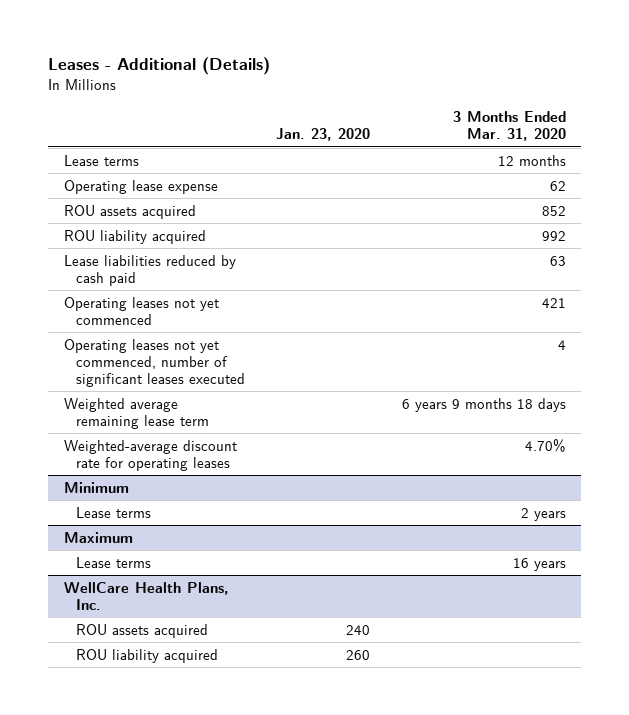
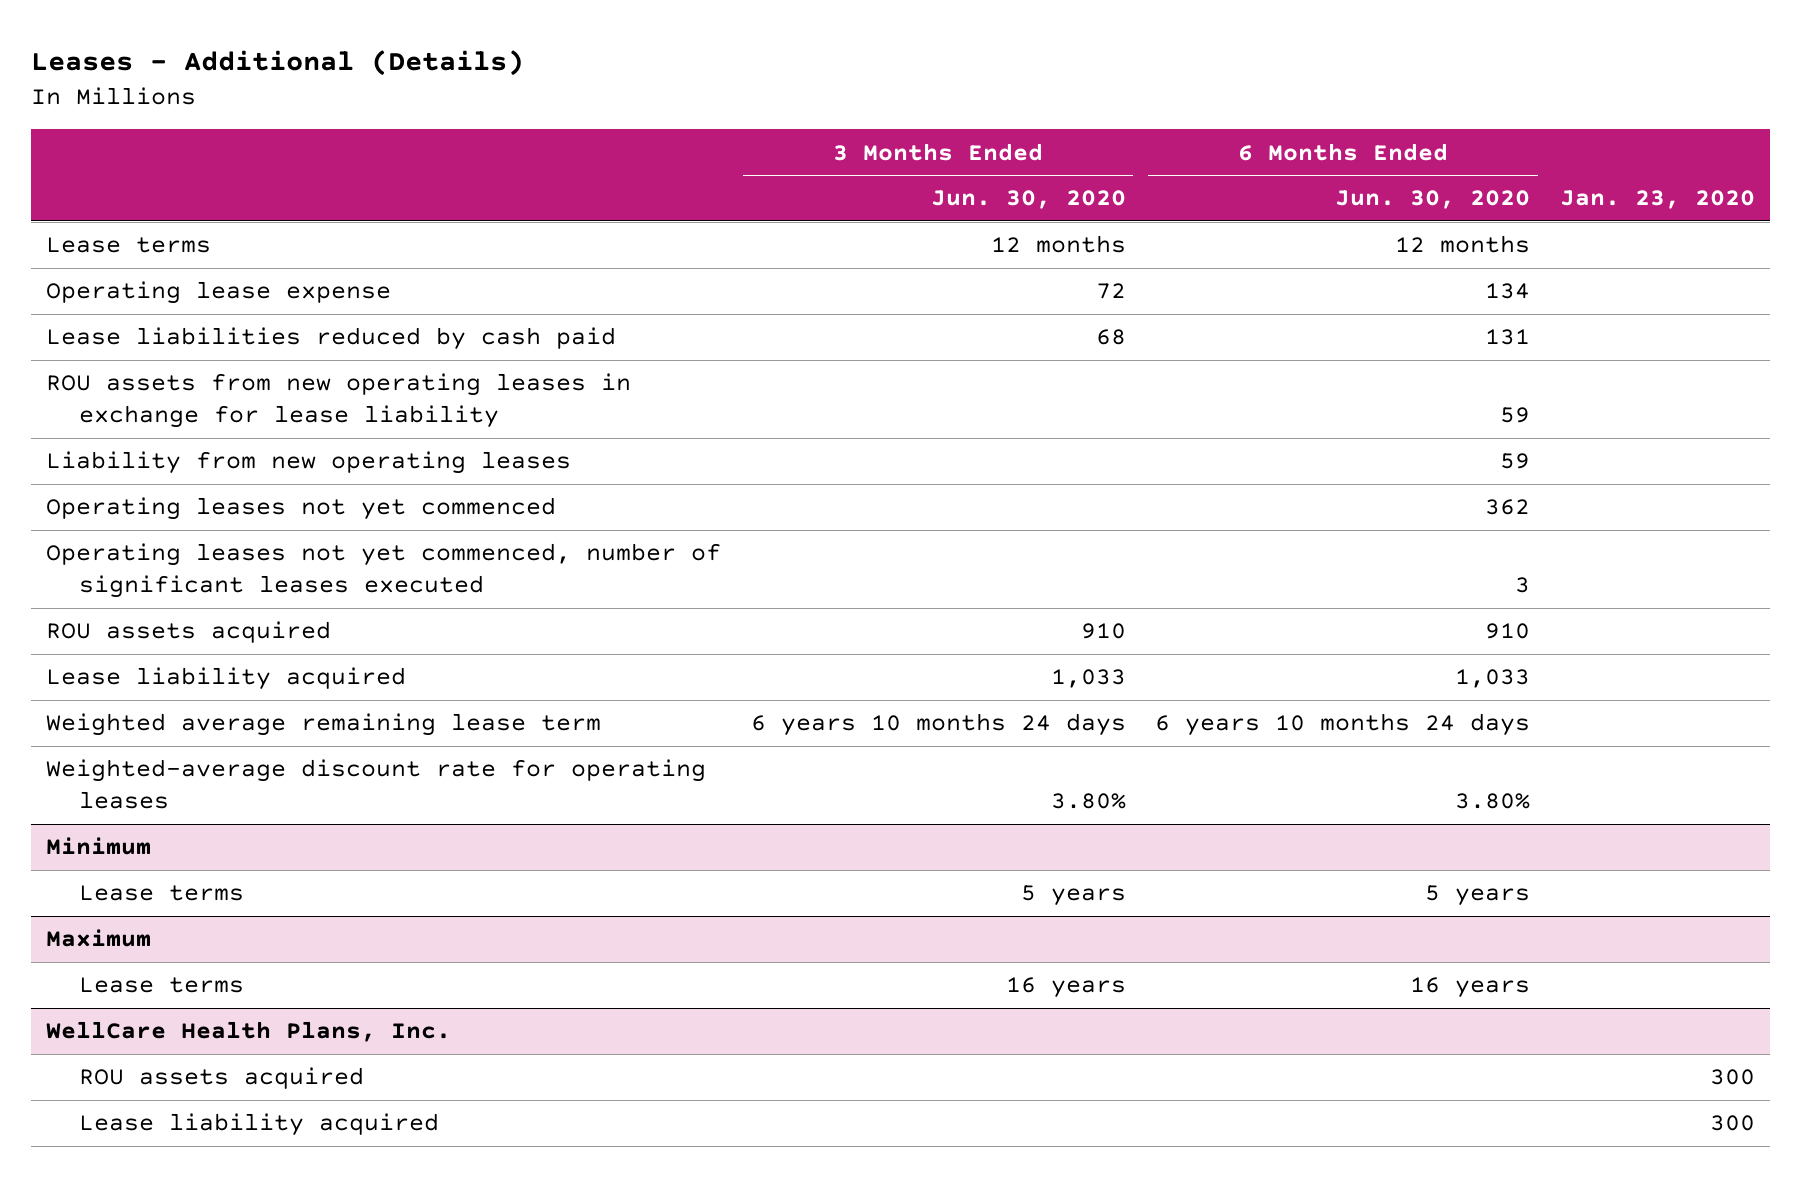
- | Jan. 23, 2020 | 3 Months Ended Mar. 31, 2020
+ | 3 Months Ended Jun. 30, 2020 | 6 Months Ended Jun. 30, 2020 | Jan. 23, 2020
- ROU liability acquired | | 992
+ ROU assets from new operating leases in exchange for lease liability | | 59 |
+ Liability from new operating leases | | 59 |
moved down: ROU assets acquired | 910 | 910 |
+ Lease liability acquired | 1,033 | 1,033 |
@ WellCare Health Plans, Inc.
- ROU assets acquired | 240 |
- ROU liability acquired | 260 |
+ ROU assets acquired | | | 300
+ Lease liability acquired | | | 300

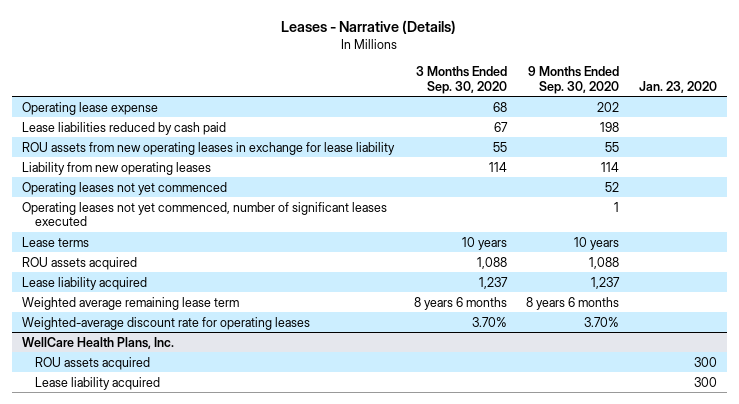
- Leases - Additional (Details)
+ Leases - Narrative (Details)
- | 3 Months Ended Jun. 30, 2020 | 6 Months Ended Jun. 30, 2020 | Jan. 23, 2020
+ | 3 Months Ended Sep. 30, 2020 | 9 Months Ended Sep. 30, 2020 | Jan. 23, 2020
moved down: Lease terms | 10 years | 10 years |
- Minimum
- Lease terms | 5 years | 5 years |
- Maximum
- Lease terms | 16 years | 16 years |

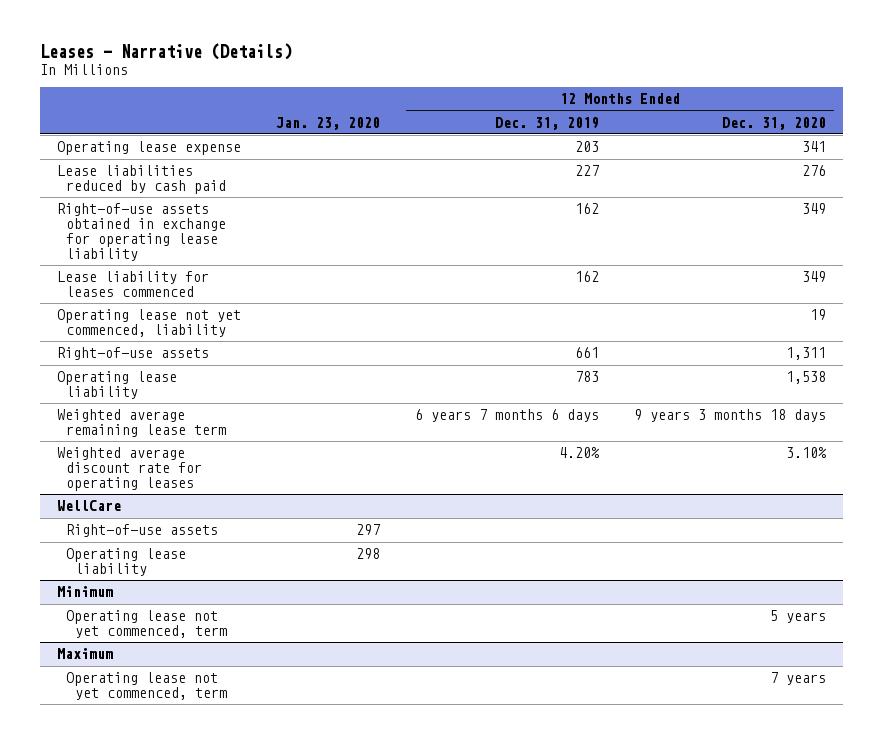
- | 3 Months Ended Sep. 30, 2020 | 9 Months Ended Sep. 30, 2020 | Jan. 23, 2020
+ | Jan. 23, 2020 | 12 Months Ended Dec. 31, 2019 | 12 Months Ended Dec. 31, 2020
- ROU assets from new operating leases in exchange for lease liability | 55 | 55 |
- Liability from new operating leases | 114 | 114 |
- Operating leases not yet commenced | | 52 |
- Operating leases not yet commenced, number of significant leases executed | | 1 |
- Lease terms | 10 years | 10 years |
- ROU assets acquired | 1,088 | 1,088 |
- Lease liability acquired | 1,237 | 1,237 |
+ Right-of-use assets obtained in exchange for operating lease liability | | 162 | 349
+ Lease liability for leases commenced | | 162 | 349
+ Operating lease not yet commenced, liability | | | 19
+ Right-of-use assets | | 661 | 1,311
+ Operating lease liability | | 783 | 1,538
- Weighted-average discount rate for operating leases | 3.70% | 3.70% |
- WellCare Health Plans, Inc.
- ROU assets acquired | | | 300
- Lease liability acquired | | | 300
+ Weighted average discount rate for operating leases | | 4.20% | 3.10%
+ WellCare
+ Right-of-use assets | 297 | |
+ Operating lease liability | 298 | |
+ Minimum
+ Operating lease not yet commenced, term | | | 5 years
+ Maximum
+ Operating lease not yet commenced, term | | | 7 years

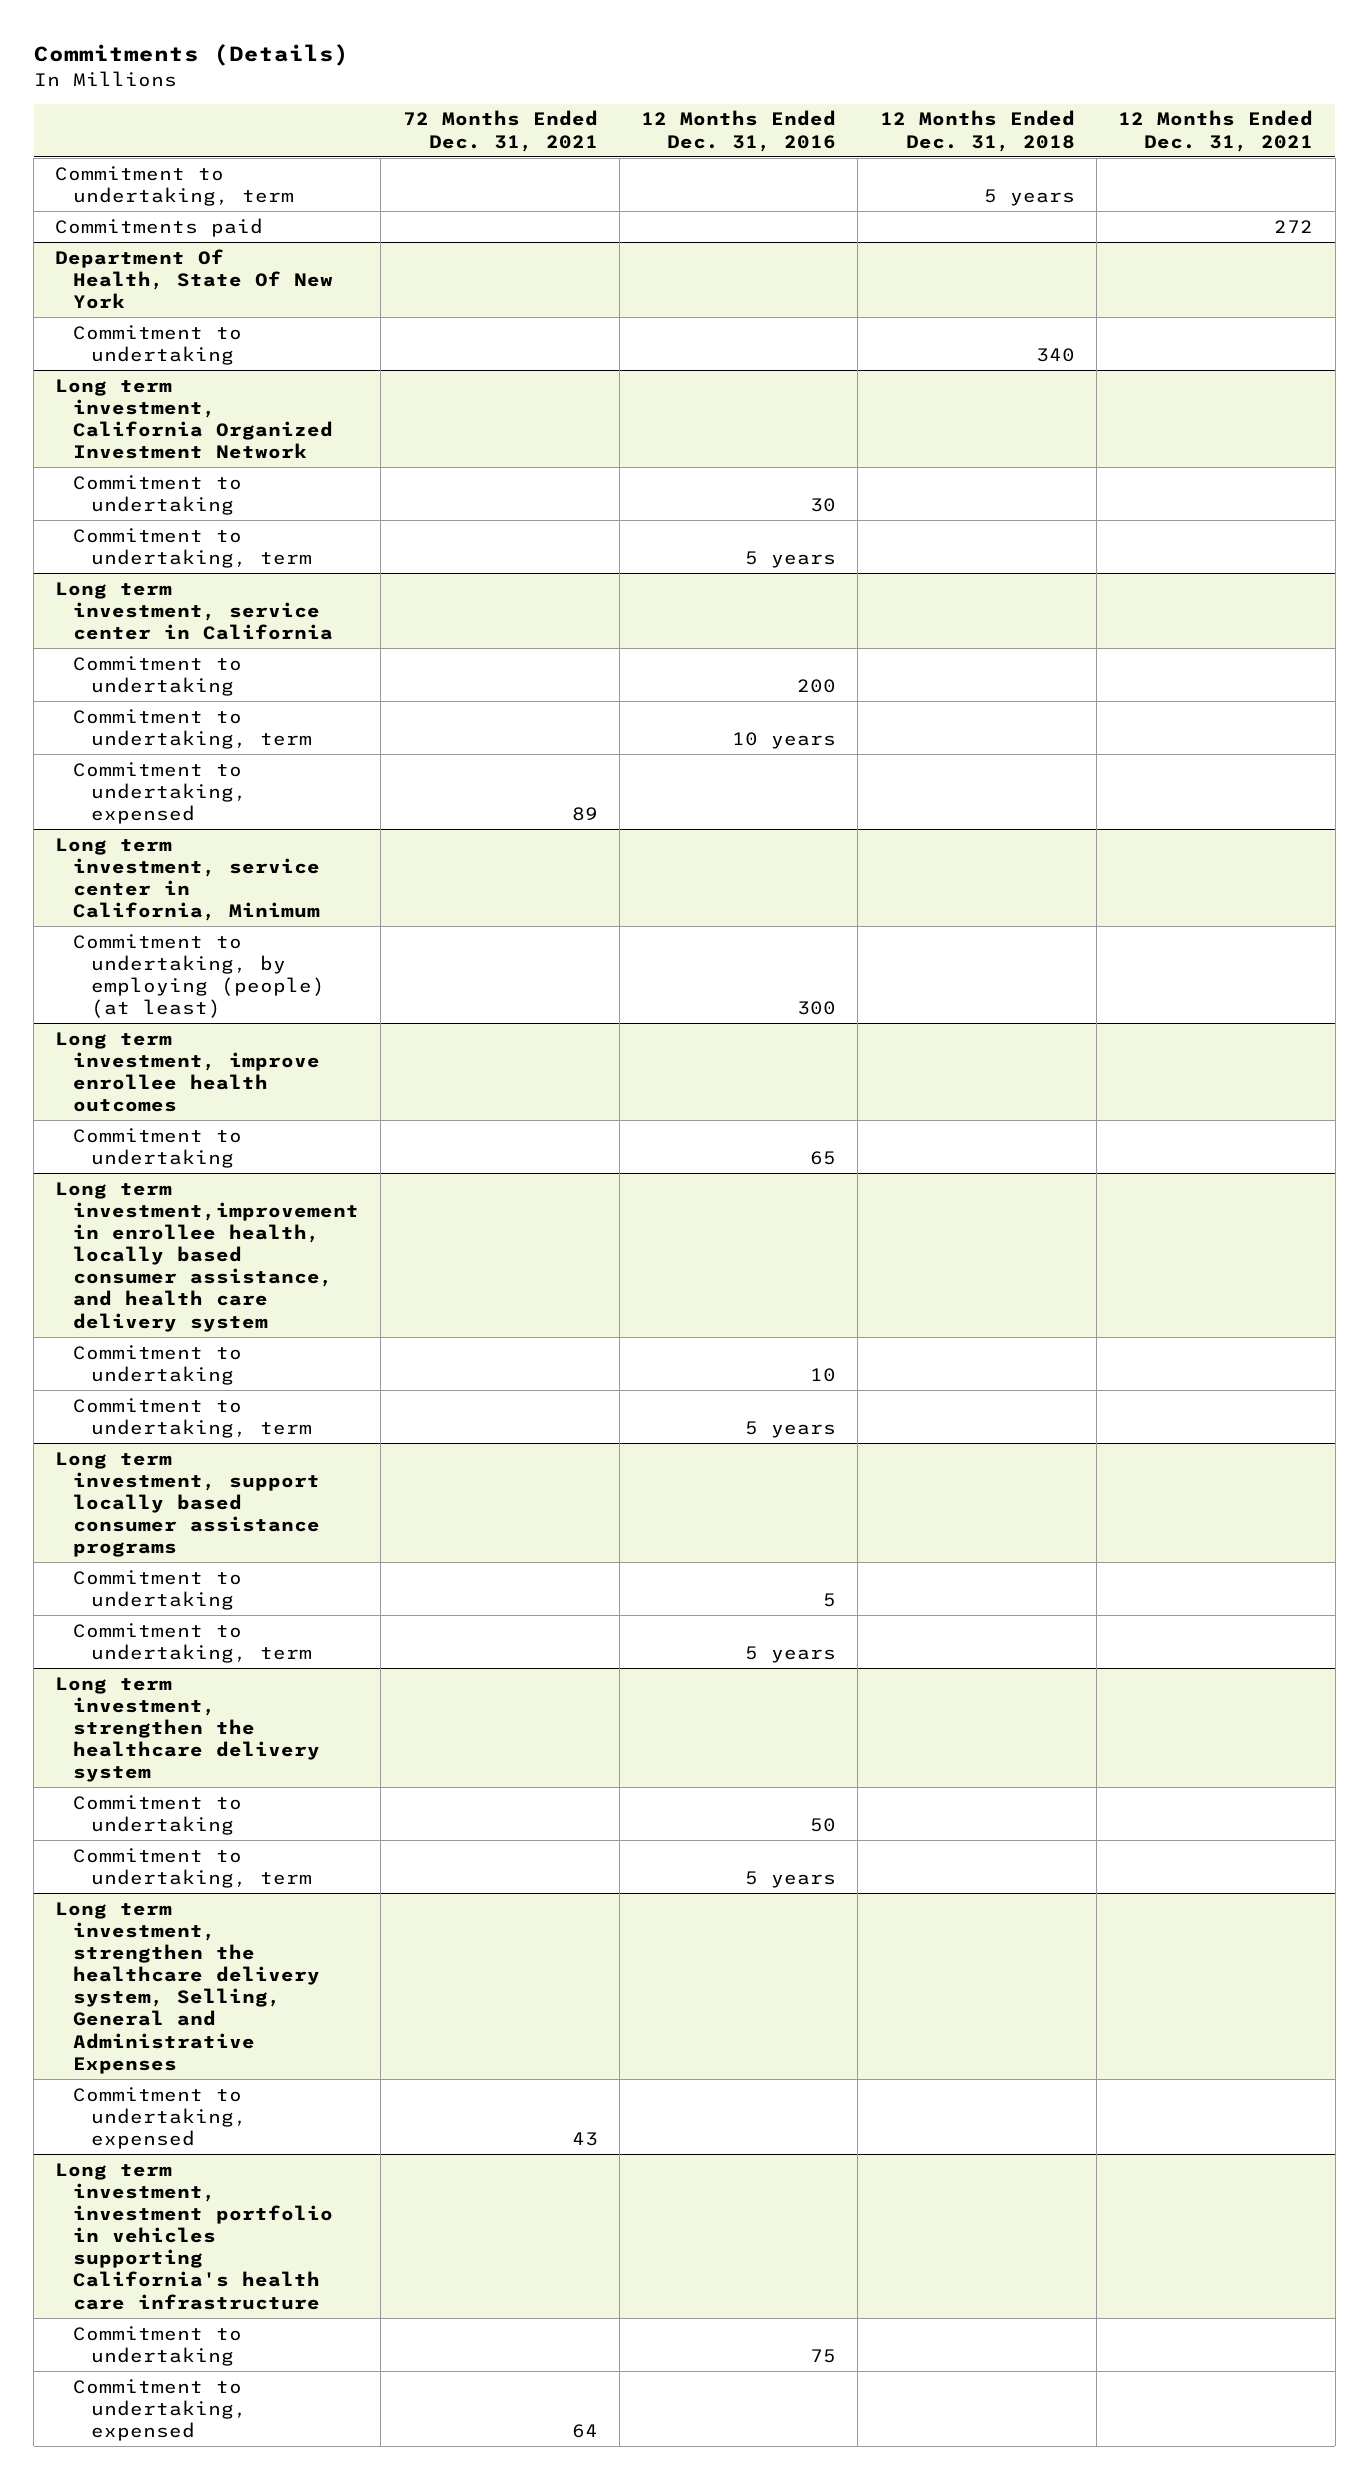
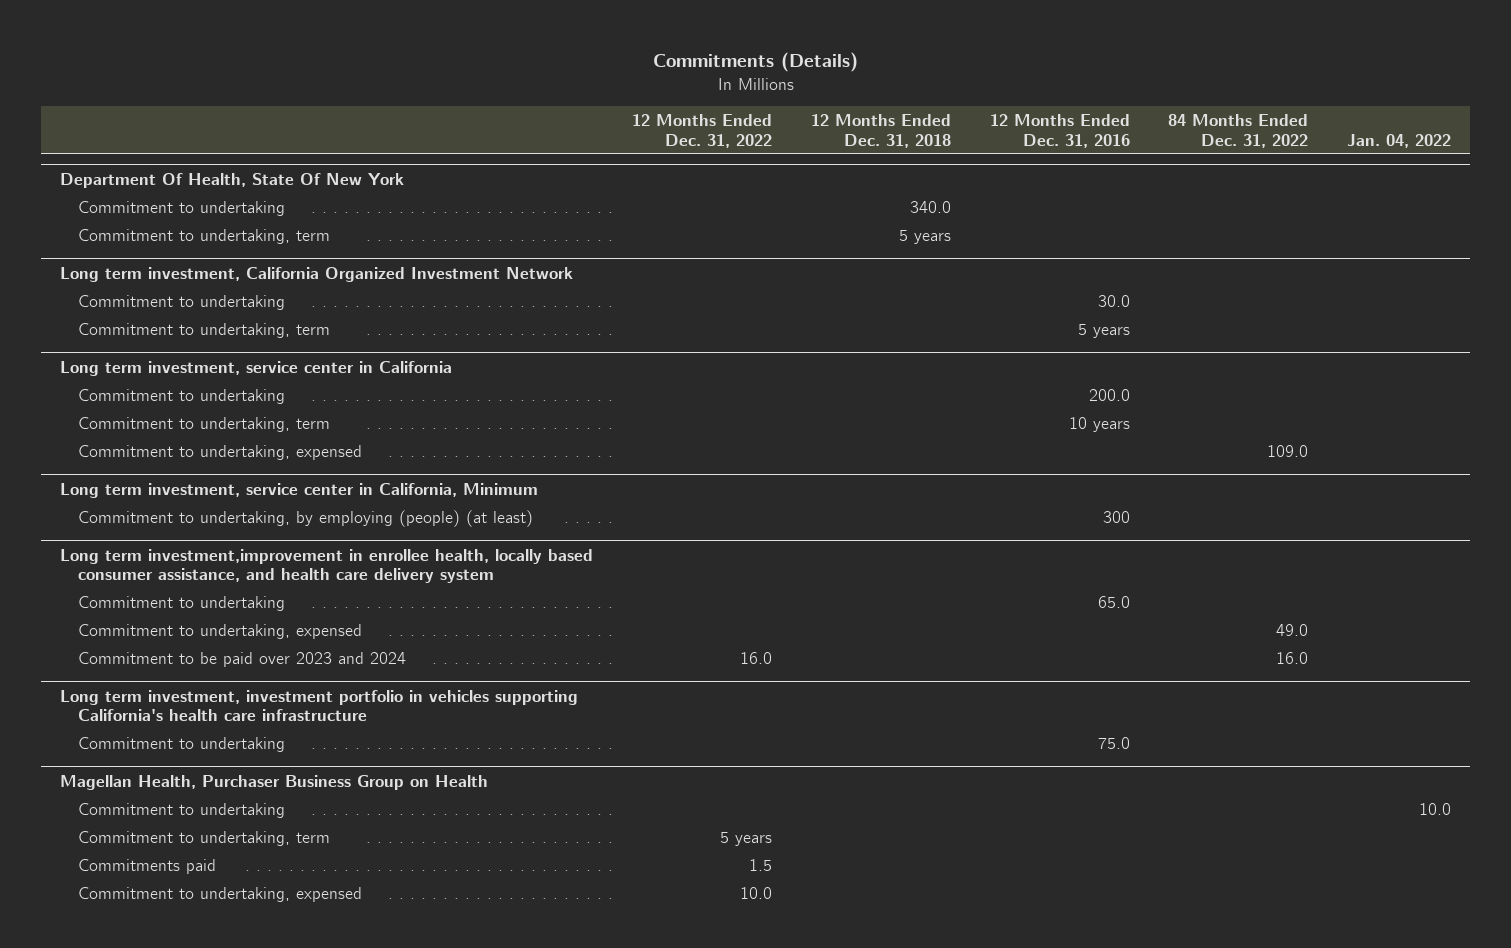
- | 72 Months Ended Dec. 31, 2021 | 12 Months Ended Dec. 31, 2016 | 12 Months Ended Dec. 31, 2018 | 12 Months Ended Dec. 31, 2021
+ | 12 Months Ended Dec. 31, 2022 | 12 Months Ended Dec. 31, 2018 | 12 Months Ended Dec. 31, 2016 | 84 Months Ended Dec. 31, 2022 | Jan. 04, 2022
- Commitment to undertaking, term | | | 5 years |
- Commitments paid | | | | 272
@ Department Of Health, State Of New York
- Commitment to undertaking | | | 340 |
+ Commitment to undertaking | | 340.0 | | |
+ Commitment to undertaking, term | | 5 years | | |
@ Long term investment, California Organized Investment Network
- Commitment to undertaking | | 30 | |
+ Commitment to undertaking | | | 30.0 | |
@ Long term investment, service center in California
- Commitment to undertaking | | 200 | |
+ Commitment to undertaking | | | 200.0 | |
- Long term investment, improve enrollee health outcomes
- Commitment to undertaking | | 65 | |
@ Long term investment,improvement in enrollee health, locally based consumer assistance, and health care delivery system
- Commitment to undertaking | | 10 | |
- Commitment to undertaking, term | | 5 years | |
- Long term investment, support locally based consumer assistance programs
- Commitment to undertaking | | 5 | |
- Commitment to undertaking, term | | 5 years | |
- Long term investment, strengthen the healthcare delivery system
- Commitment to undertaking | | 50 | |
- Commitment to undertaking, term | | 5 years | |
- Long term investment, strengthen the healthcare delivery system, Selling, General and Administrative Expenses
- Commitment to undertaking, expensed | 43 | | |
@ Long term investment,improvement in enrollee health, locally based consumer assistance, and health care delivery system
+ Commitment to undertaking | | | 65.0 | |
+ Commitment to undertaking, expensed | | | | 49.0 |
+ Commitment to be paid over 2023 and 2024 | 16.0 | | | 16.0 |
@ Long term investment, investment portfolio in vehicles supporting California's health care infrastructure
- Commitment to undertaking | | 75 | |
- Commitment to undertaking, expensed | 64 | | |
+ Commitment to undertaking | | | 75.0 | |
+ Magellan Health, Purchaser Business Group on Health
+ Commitment to undertaking | | | | | 10.0
+ Commitment to undertaking, term | 5 years | | | |
+ Commitments paid | 1.5 | | | |
+ Commitment to undertaking, expensed | 10.0 | | | |

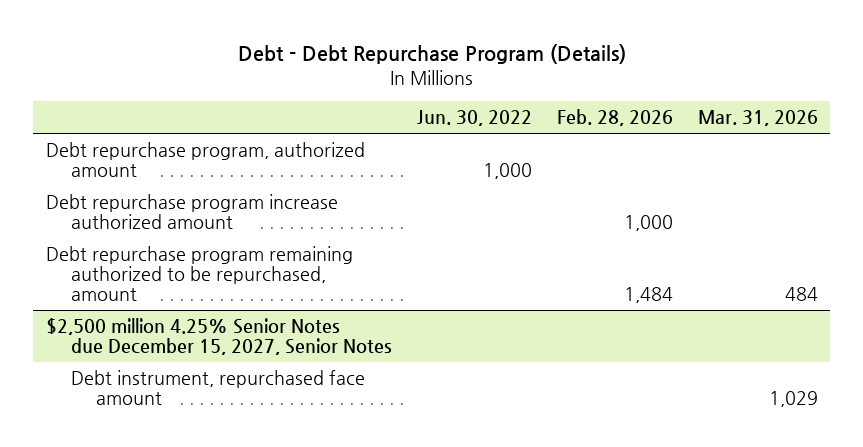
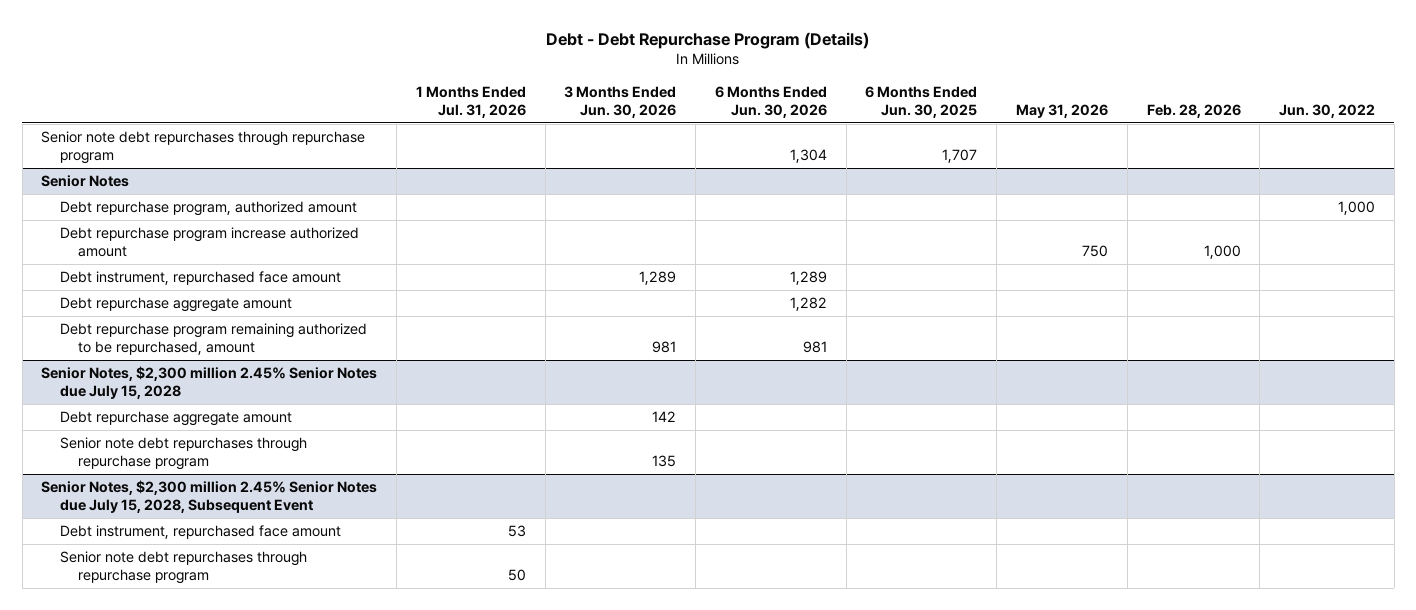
- | Jun. 30, 2022 | Feb. 28, 2026 | Mar. 31, 2026
+ | 1 Months Ended Jul. 31, 2026 | 3 Months Ended Jun. 30, 2026 | 6 Months Ended Jun. 30, 2026 | 6 Months Ended Jun. 30, 2025 | May 31, 2026 | Feb. 28, 2026 | Jun. 30, 2022
- Debt repurchase program, authorized amount | 1,000 | |
- Debt repurchase program increase authorized amount | | 1,000 |
- Debt repurchase program remaining authorized to be repurchased, amount | | 1,484 | 484
- $2,500 million 4.25% Senior Notes due December 15, 2027, Senior Notes
+ Senior note debt repurchases through repurchase program | | | 1,304 | 1,707 | | |
+ Senior Notes
+ Debt repurchase program, authorized amount | | | | | | | 1,000
+ Debt repurchase program increase authorized amount | | | | | 750 | 1,000 |
+ Debt repurchase aggregate amount | | | 1,282 | | | |
+ Debt repurchase program remaining authorized to be repurchased, amount | | 981 | 981 | | | |
+ Senior Notes, $2,300 million 2.45% Senior Notes due July 15, 2028
+ Debt repurchase aggregate amount | | 142 | | | | |
+ Senior note debt repurchases through repurchase program | | 135 | | | | |
+ Senior Notes, $2,300 million 2.45% Senior Notes due July 15, 2028, Subsequent Event
+ Debt instrument, repurchased face amount | 53 | | | | | |
+ Senior note debt repurchases through repurchase program | 50 | | | | | |

